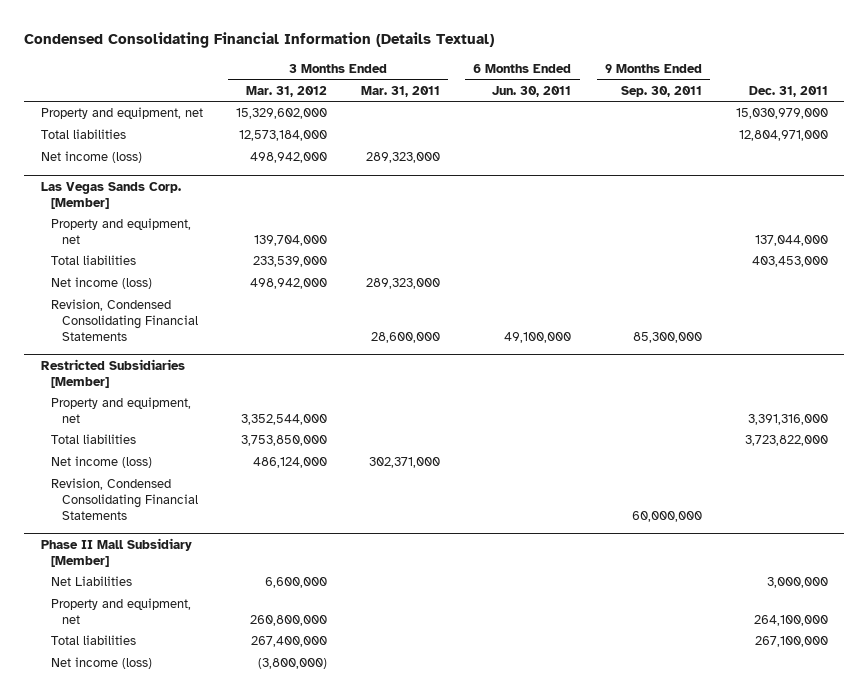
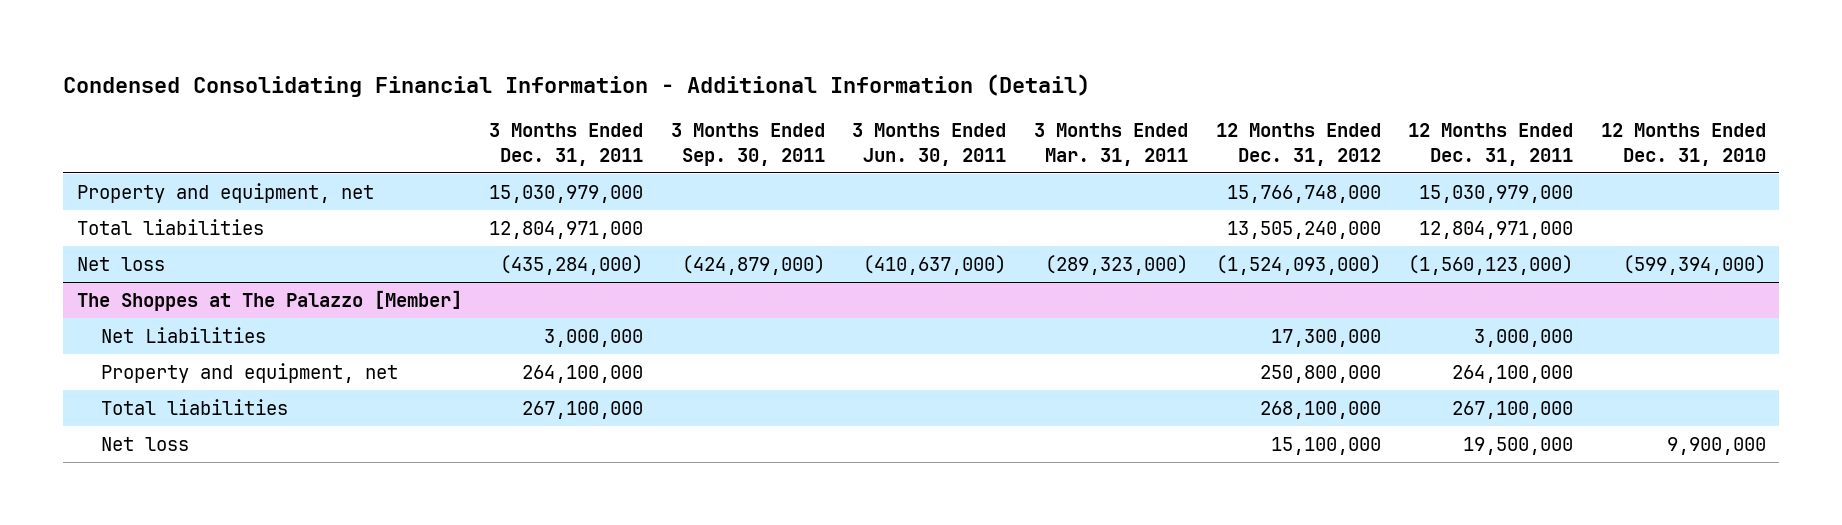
- Condensed Consolidating Financial Information (Details Textual)
+ Condensed Consolidating Financial Information - Additional Information (Detail)
- | 3 Months Ended Mar. 31, 2012 | 3 Months Ended Mar. 31, 2011 | 6 Months Ended Jun. 30, 2011 | 9 Months Ended Sep. 30, 2011 | Dec. 31, 2011
+ | 3 Months Ended Dec. 31, 2011 | 3 Months Ended Sep. 30, 2011 | 3 Months Ended Jun. 30, 2011 | 3 Months Ended Mar. 31, 2011 | 12 Months Ended Dec. 31, 2012 | 12 Months Ended Dec. 31, 2011 | 12 Months Ended Dec. 31, 2010
- Net income (loss) | 498,942,000 | 289,323,000 | | |
- Las Vegas Sands Corp. [Member]
- Property and equipment, net | 139,704,000 | | | | 137,044,000
- Total liabilities | 233,539,000 | | | | 403,453,000
- Net income (loss) | 498,942,000 | 289,323,000 | | |
- Revision, Condensed Consolidating Financial Statements | | 28,600,000 | 49,100,000 | 85,300,000 |
- Restricted Subsidiaries [Member]
- Property and equipment, net | 3,352,544,000 | | | | 3,391,316,000
- Total liabilities | 3,753,850,000 | | | | 3,723,822,000
- Net income (loss) | 486,124,000 | 302,371,000 | | |
- Revision, Condensed Consolidating Financial Statements | | | | 60,000,000 |
- Phase II Mall Subsidiary [Member]
- Net Liabilities | 6,600,000 | | | | 3,000,000
- Property and equipment, net | 260,800,000 | | | | 264,100,000
- Total liabilities | 267,400,000 | | | | 267,100,000
- Net income (loss) | (3,800,000) | | | |
+ Net loss | (435,284,000) | (424,879,000) | (410,637,000) | (289,323,000) | (1,524,093,000) | (1,560,123,000) | (599,394,000)
+ The Shoppes at The Palazzo [Member]
+ Net Liabilities | 3,000,000 | | | | 17,300,000 | 3,000,000 |
+ Property and equipment, net | 264,100,000 | | | | 250,800,000 | 264,100,000 |
+ Total liabilities | 267,100,000 | | | | 268,100,000 | 267,100,000 |
+ Net loss | | | | | 15,100,000 | 19,500,000 | 9,900,000

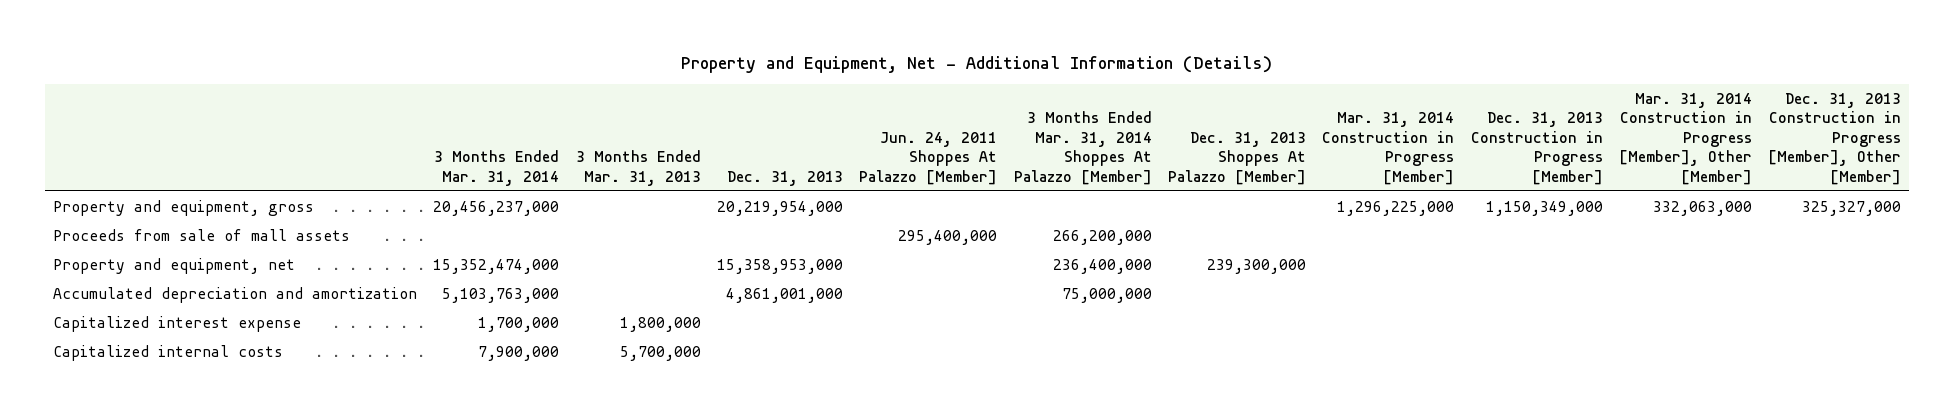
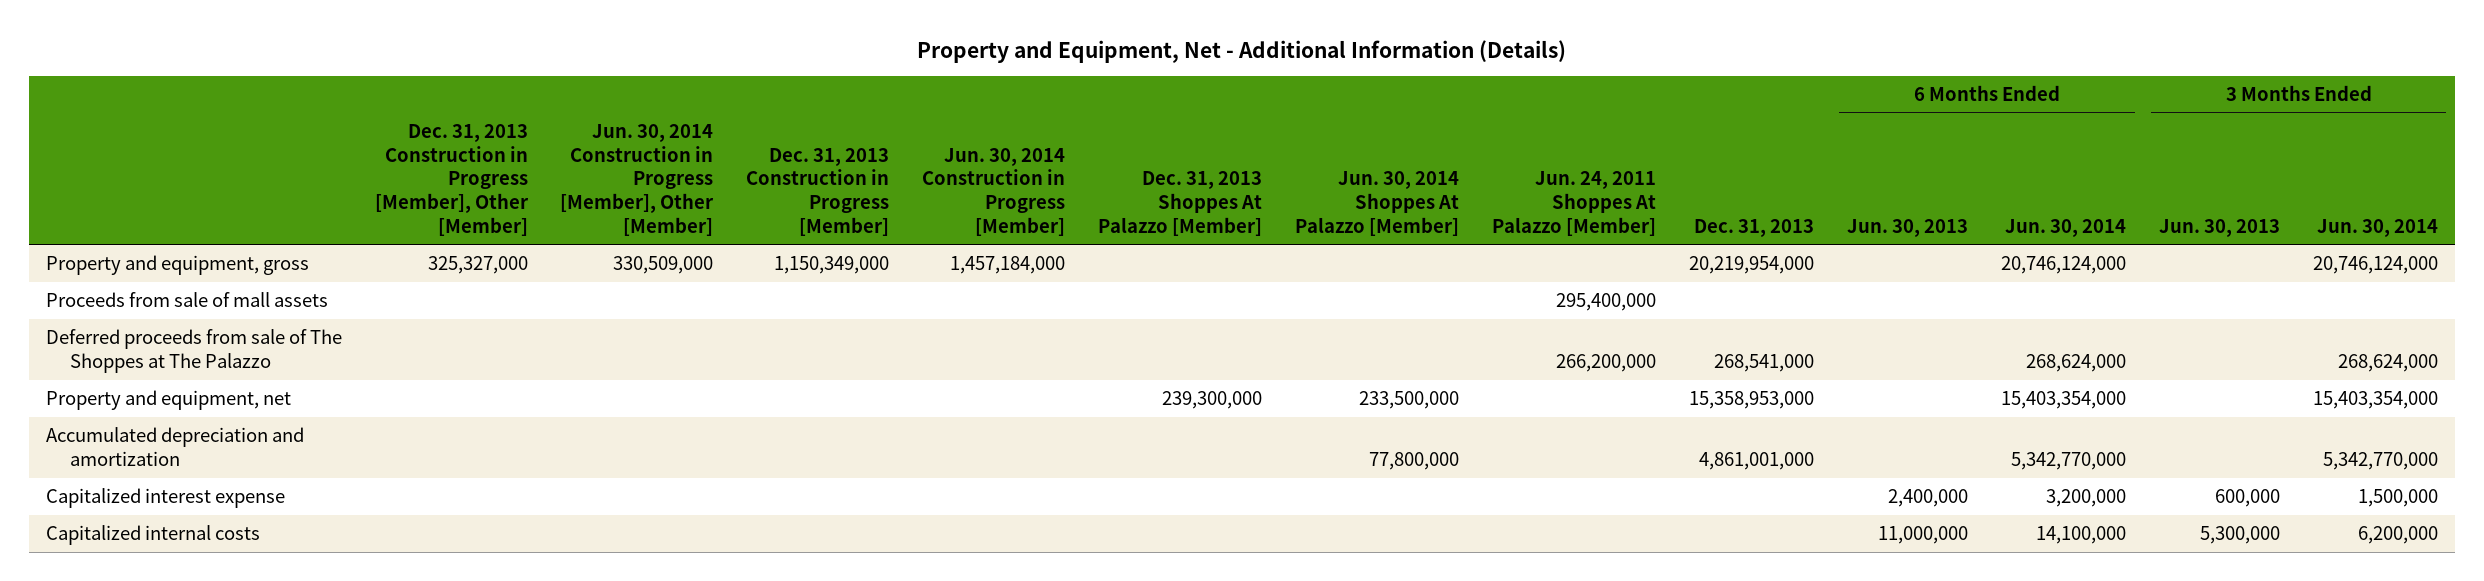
- | 3 Months Ended Mar. 31, 2014 | 3 Months Ended Mar. 31, 2013 | Dec. 31, 2013 | Jun. 24, 2011 Shoppes At Palazzo [Member] | 3 Months Ended Mar. 31, 2014 Shoppes At Palazzo [Member] | Dec. 31, 2013 Shoppes At Palazzo [Member] | Mar. 31, 2014 Construction in Progress [Member] | Dec. 31, 2013 Construction in Progress [Member] | Mar. 31, 2014 Construction in Progress [Member], Other [Member] | Dec. 31, 2013 Construction in Progress [Member], Other [Member]
+ | Dec. 31, 2013 Construction in Progress [Member], Other [Member] | Jun. 30, 2014 Construction in Progress [Member], Other [Member] | Dec. 31, 2013 Construction in Progress [Member] | Jun. 30, 2014 Construction in Progress [Member] | Dec. 31, 2013 Shoppes At Palazzo [Member] | Jun. 30, 2014 Shoppes At Palazzo [Member] | Jun. 24, 2011 Shoppes At Palazzo [Member] | Dec. 31, 2013 | 6 Months Ended Jun. 30, 2013 | 6 Months Ended Jun. 30, 2014 | 3 Months Ended Jun. 30, 2013 | 3 Months Ended Jun. 30, 2014
+ Deferred proceeds from sale of The Shoppes at The Palazzo | | | | | | | 266,200,000 | 268,541,000 | | 268,624,000 | | 268,624,000

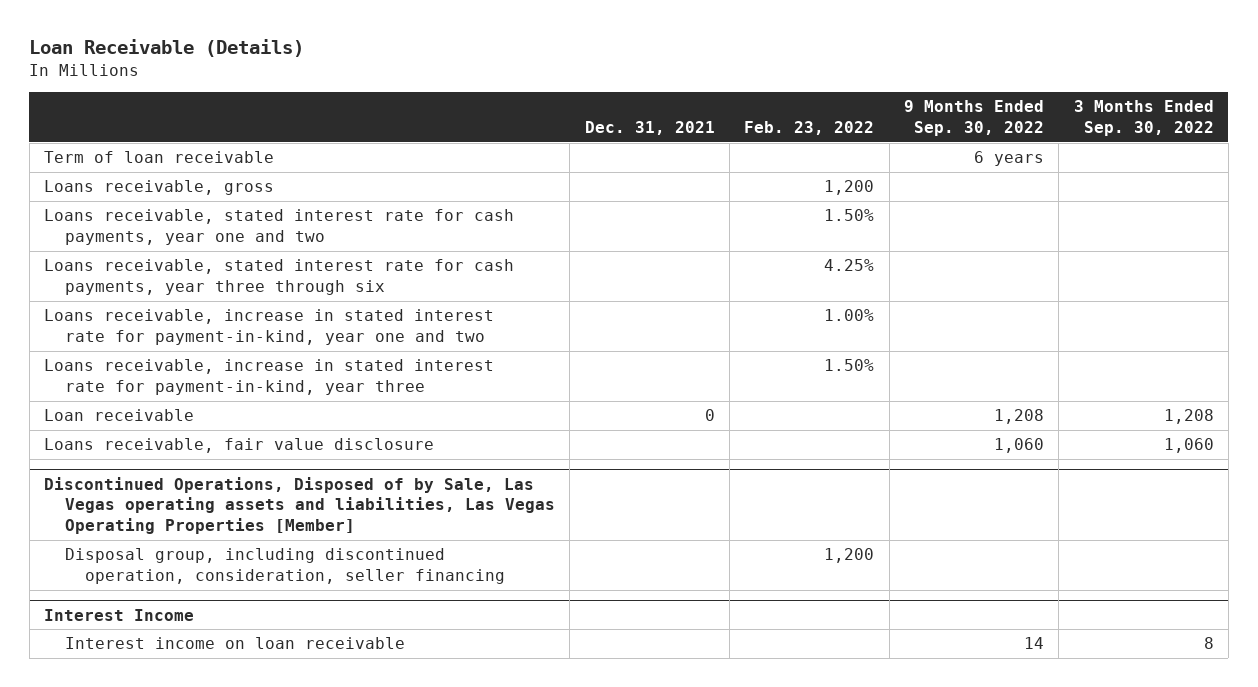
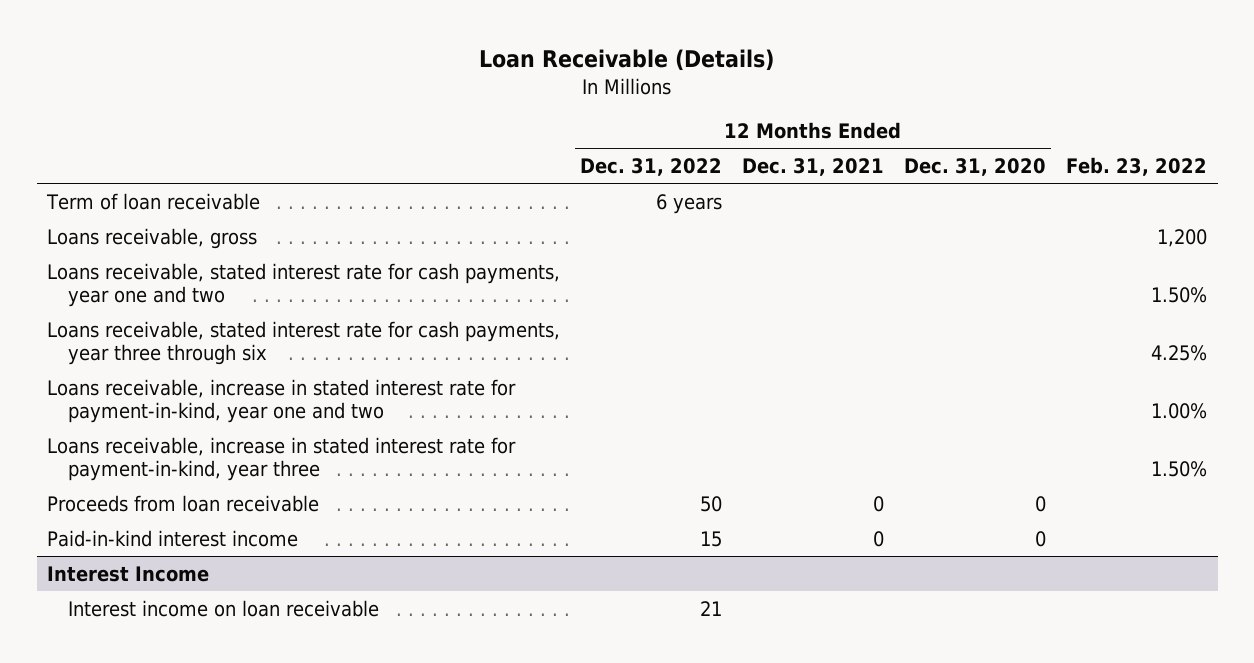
- | Dec. 31, 2021 | Feb. 23, 2022 | 9 Months Ended Sep. 30, 2022 | 3 Months Ended Sep. 30, 2022
+ | 12 Months Ended Dec. 31, 2022 | 12 Months Ended Dec. 31, 2021 | 12 Months Ended Dec. 31, 2020 | Feb. 23, 2022
- Loan receivable | 0 | | 1,208 | 1,208
- Loans receivable, fair value disclosure | | | 1,060 | 1,060
- Discontinued Operations, Disposed of by Sale, Las Vegas operating assets and liabilities, Las Vegas Operating Properties [Member]
- Disposal group, including discontinued operation, consideration, seller financing | | 1,200 | |
+ Proceeds from loan receivable | 50 | 0 | 0 |
+ Paid-in-kind interest income | 15 | 0 | 0 |

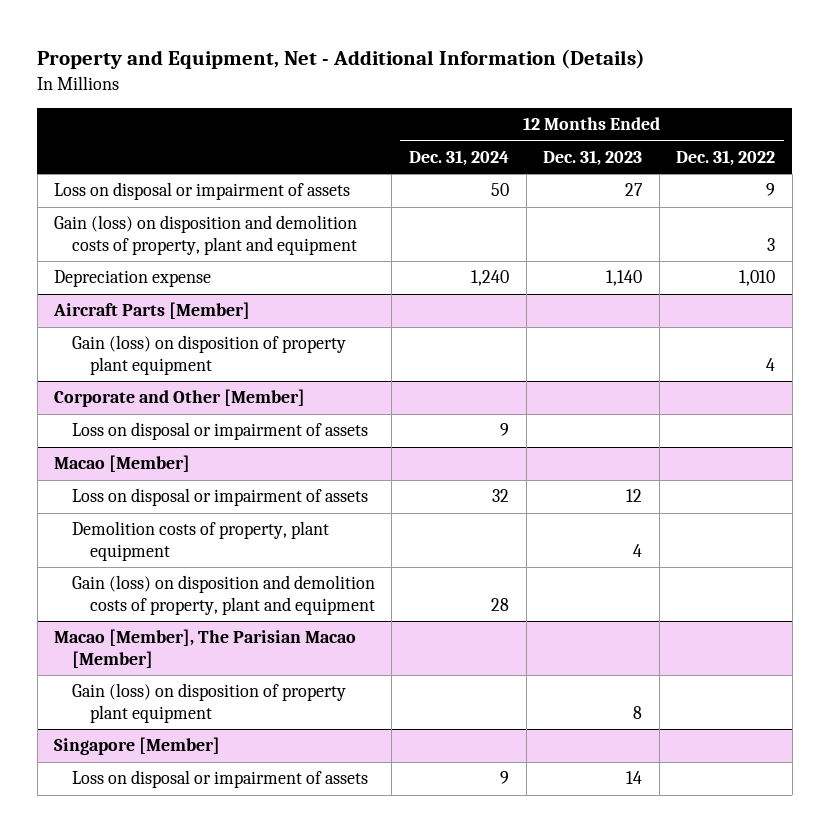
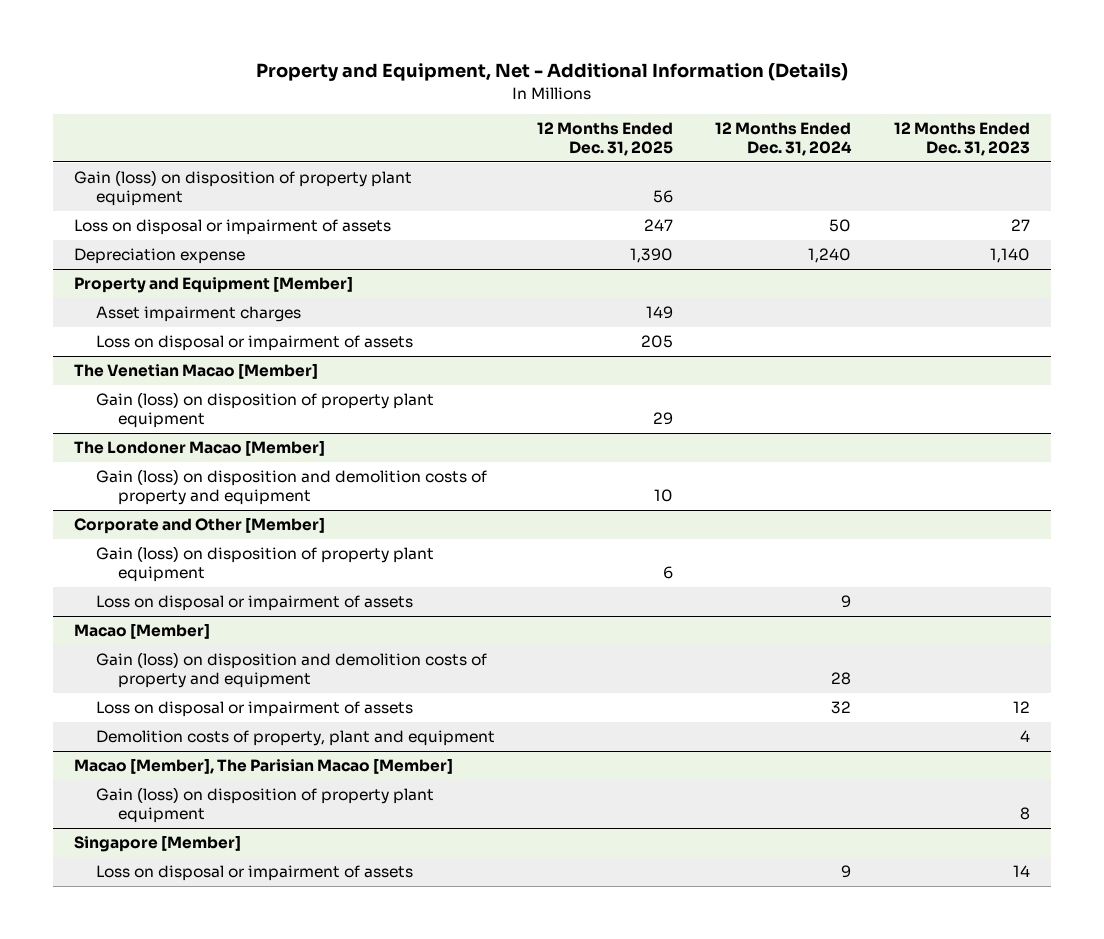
- | 12 Months Ended Dec. 31, 2024 | 12 Months Ended Dec. 31, 2023 | 12 Months Ended Dec. 31, 2022
+ | 12 Months Ended Dec. 31, 2025 | 12 Months Ended Dec. 31, 2024 | 12 Months Ended Dec. 31, 2023
+ Gain (loss) on disposition of property plant equipment | 56 | |
- Gain (loss) on disposition and demolition costs of property, plant and equipment | | | 3
- Aircraft Parts [Member]
- Gain (loss) on disposition of property plant equipment | | | 4
+ Property and Equipment [Member]
+ Asset impairment charges | 149 | |
+ Loss on disposal or impairment of assets | 205 | |
+ The Venetian Macao [Member]
+ Gain (loss) on disposition of property plant equipment | 29 | |
+ The Londoner Macao [Member]
+ Gain (loss) on disposition and demolition costs of property and equipment | 10 | |
@ Corporate and Other [Member]
+ Gain (loss) on disposition of property plant equipment | 6 | |
@ Macao [Member]
+ Gain (loss) on disposition and demolition costs of property and equipment | | 28 |
- Demolition costs of property, plant equipment | | 4 |
- Gain (loss) on disposition and demolition costs of property, plant and equipment | 28 | |
+ Demolition costs of property, plant and equipment | | | 4

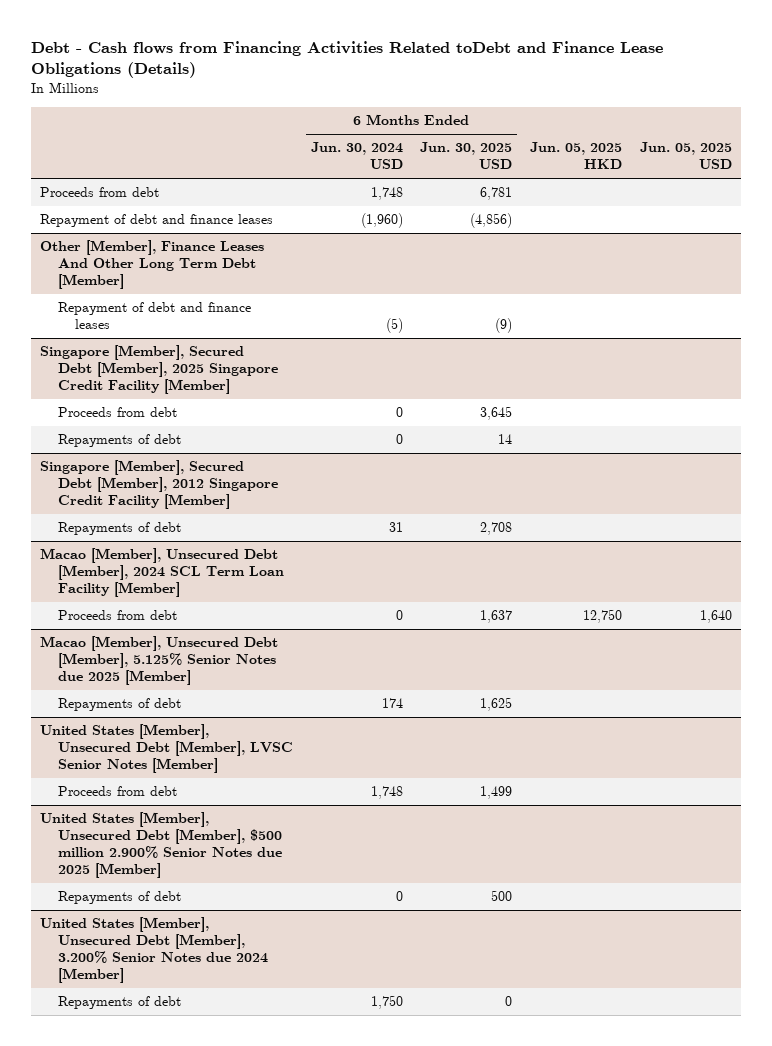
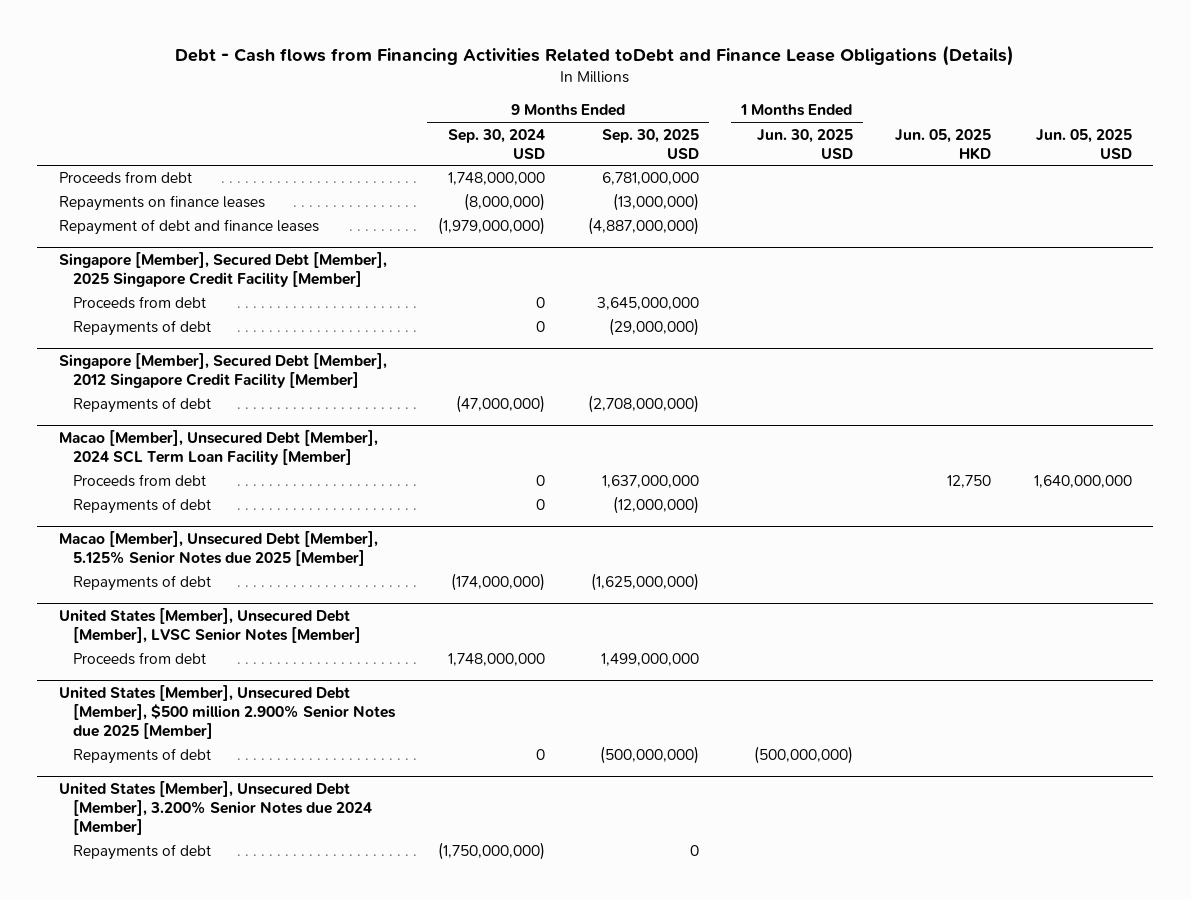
- | 6 Months Ended Jun. 30, 2024 USD | 6 Months Ended Jun. 30, 2025 USD | Jun. 05, 2025 HKD | Jun. 05, 2025 USD
+ | 9 Months Ended Sep. 30, 2024 USD | 9 Months Ended Sep. 30, 2025 USD | 1 Months Ended Jun. 30, 2025 USD | Jun. 05, 2025 HKD | Jun. 05, 2025 USD
+ Repayments on finance leases | (8,000,000) | (13,000,000) | | |
- Other [Member], Finance Leases And Other Long Term Debt [Member]
- Repayment of debt and finance leases | (5) | (9) | |
@ Macao [Member], Unsecured Debt [Member], 2024 SCL Term Loan Facility [Member]
- Proceeds from debt | 0 | 1,637 | 12,750 | 1,640
+ Proceeds from debt | 0 | 1,637,000,000 | | 12,750 | 1,640,000,000
+ Repayments of debt | 0 | (12,000,000) | | |

